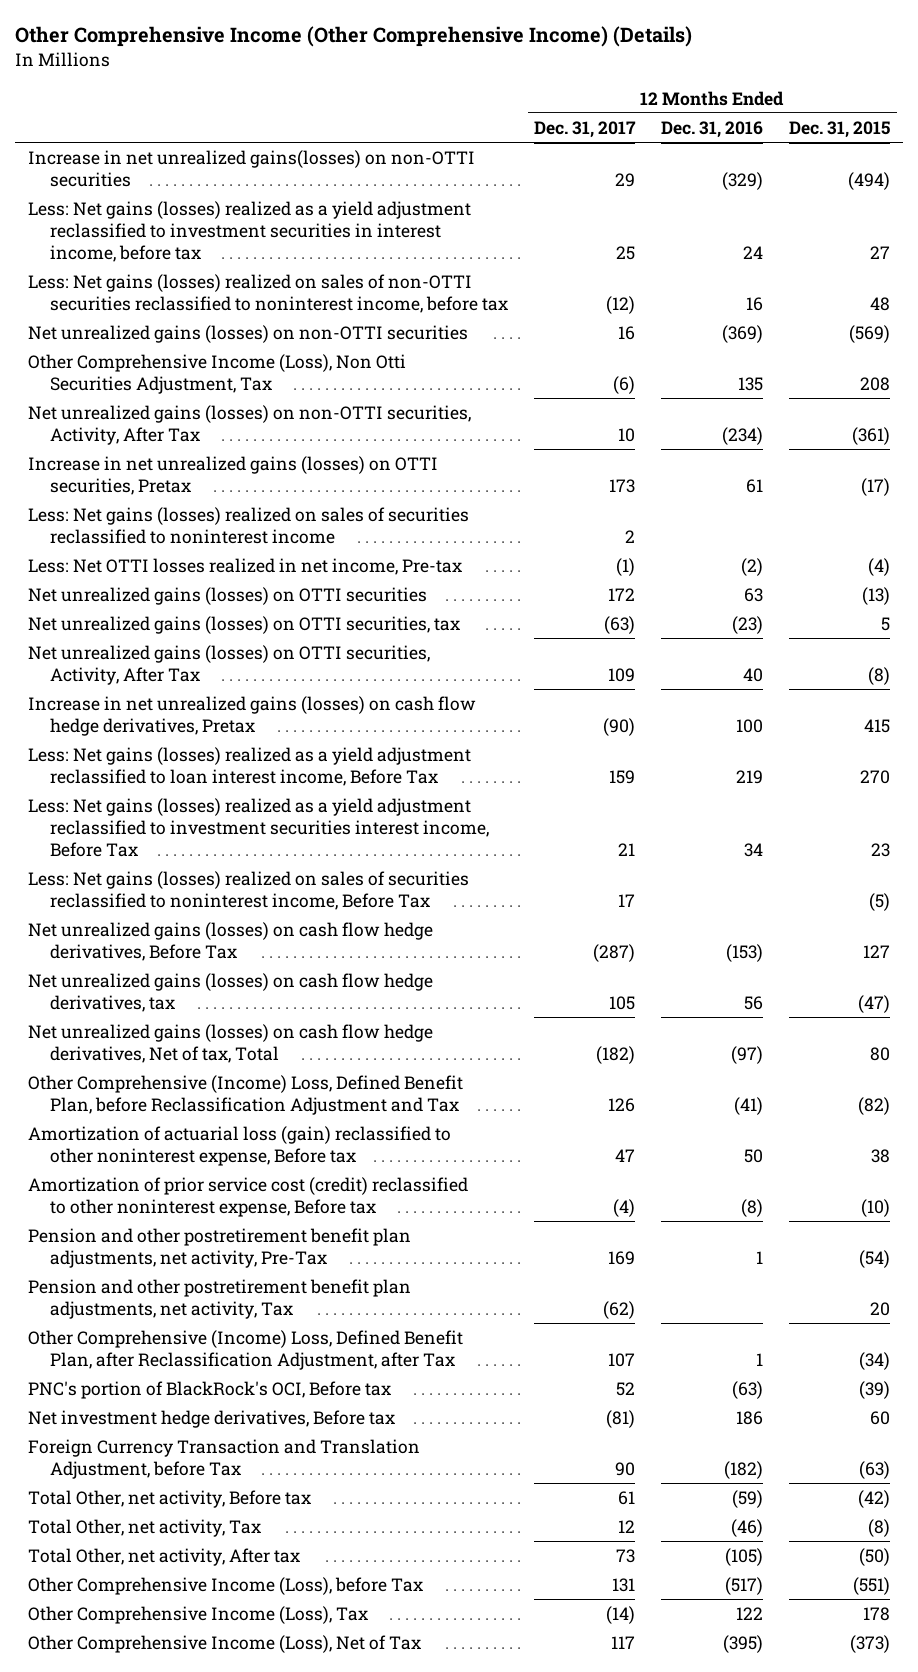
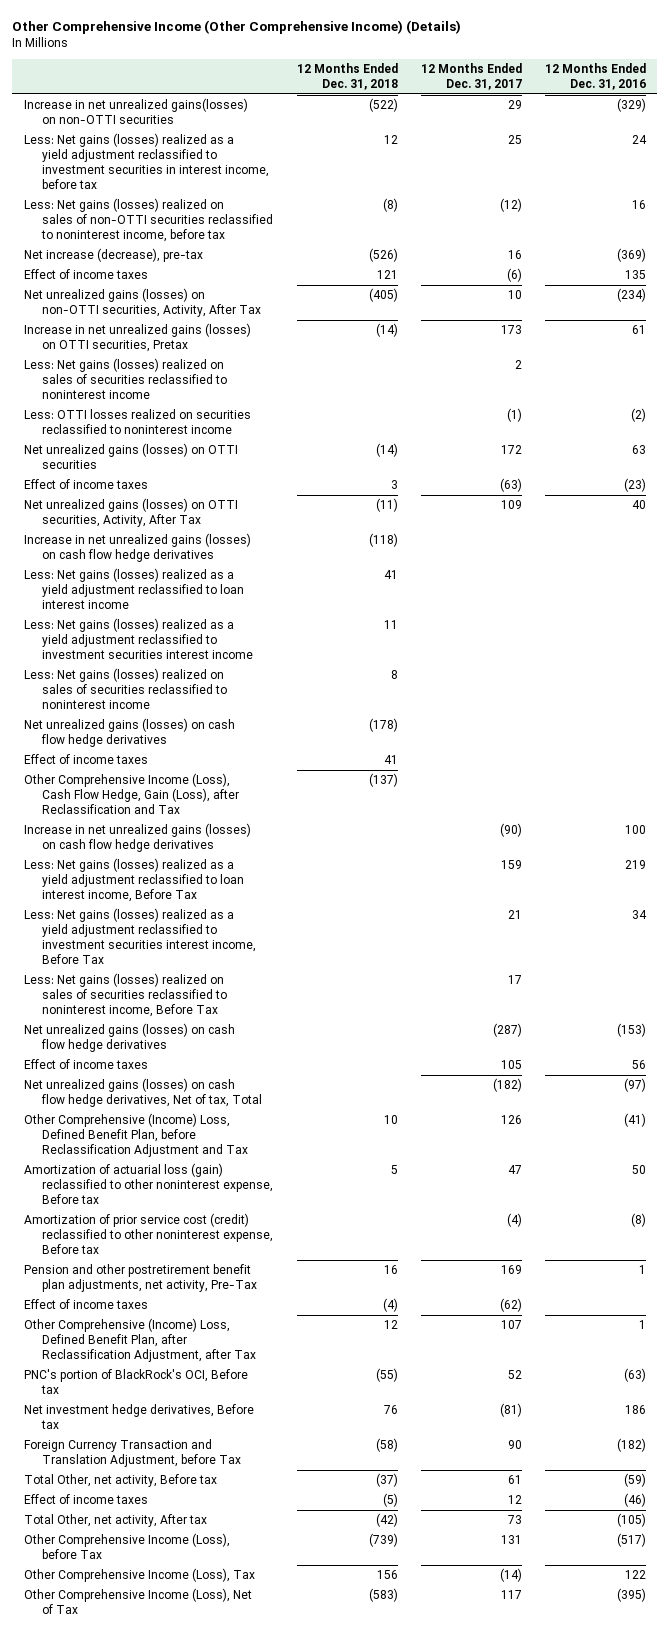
- | 12 Months Ended Dec. 31, 2017 | 12 Months Ended Dec. 31, 2016 | 12 Months Ended Dec. 31, 2015
+ | 12 Months Ended Dec. 31, 2018 | 12 Months Ended Dec. 31, 2017 | 12 Months Ended Dec. 31, 2016
- Net unrealized gains (losses) on non-OTTI securities | 16 | (369) | (569)
- Other Comprehensive Income (Loss), Non Otti Securities Adjustment, Tax | (6) | 135 | 208
+ Net increase (decrease), pre-tax | (526) | 16 | (369)
+ Effect of income taxes | 121 | (6) | 135
- Less: Net OTTI losses realized in net income, Pre-tax | (1) | (2) | (4)
+ Less: OTTI losses realized on securities reclassified to noninterest income | | (1) | (2)
- Net unrealized gains (losses) on OTTI securities, tax | (63) | (23) | 5
+ Effect of income taxes | 3 | (63) | (23)
- Increase in net unrealized gains (losses) on cash flow hedge derivatives, Pretax | (90) | 100 | 415
+ Increase in net unrealized gains (losses) on cash flow hedge derivatives | (118) | |
+ Less: Net gains (losses) realized as a yield adjustment reclassified to loan interest income | 41 | |
+ Less: Net gains (losses) realized as a yield adjustment reclassified to investment securities interest income | 11 | |
+ Less: Net gains (losses) realized on sales of securities reclassified to noninterest income | 8 | |
+ Net unrealized gains (losses) on cash flow hedge derivatives | (178) | |
+ Effect of income taxes | 41 | |
+ Other Comprehensive Income (Loss), Cash Flow Hedge, Gain (Loss), after Reclassification and Tax | (137) | |
+ Increase in net unrealized gains (losses) on cash flow hedge derivatives | | (90) | 100
- Net unrealized gains (losses) on cash flow hedge derivatives, Before Tax | (287) | (153) | 127
- Net unrealized gains (losses) on cash flow hedge derivatives, tax | 105 | 56 | (47)
+ Net unrealized gains (losses) on cash flow hedge derivatives | | (287) | (153)
+ Effect of income taxes | | 105 | 56
- Pension and other postretirement benefit plan adjustments, net activity, Tax | (62) | | 20
+ Effect of income taxes | (4) | (62) |
- Total Other, net activity, Tax | 12 | (46) | (8)
+ Effect of income taxes | (5) | 12 | (46)

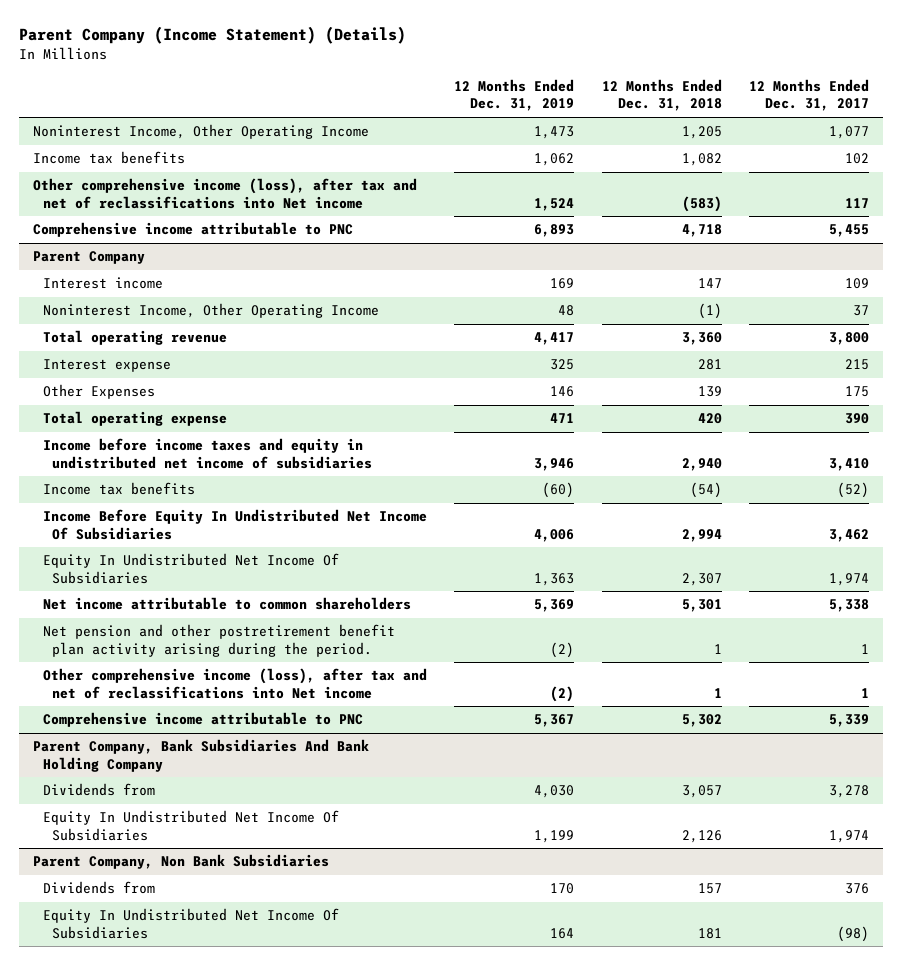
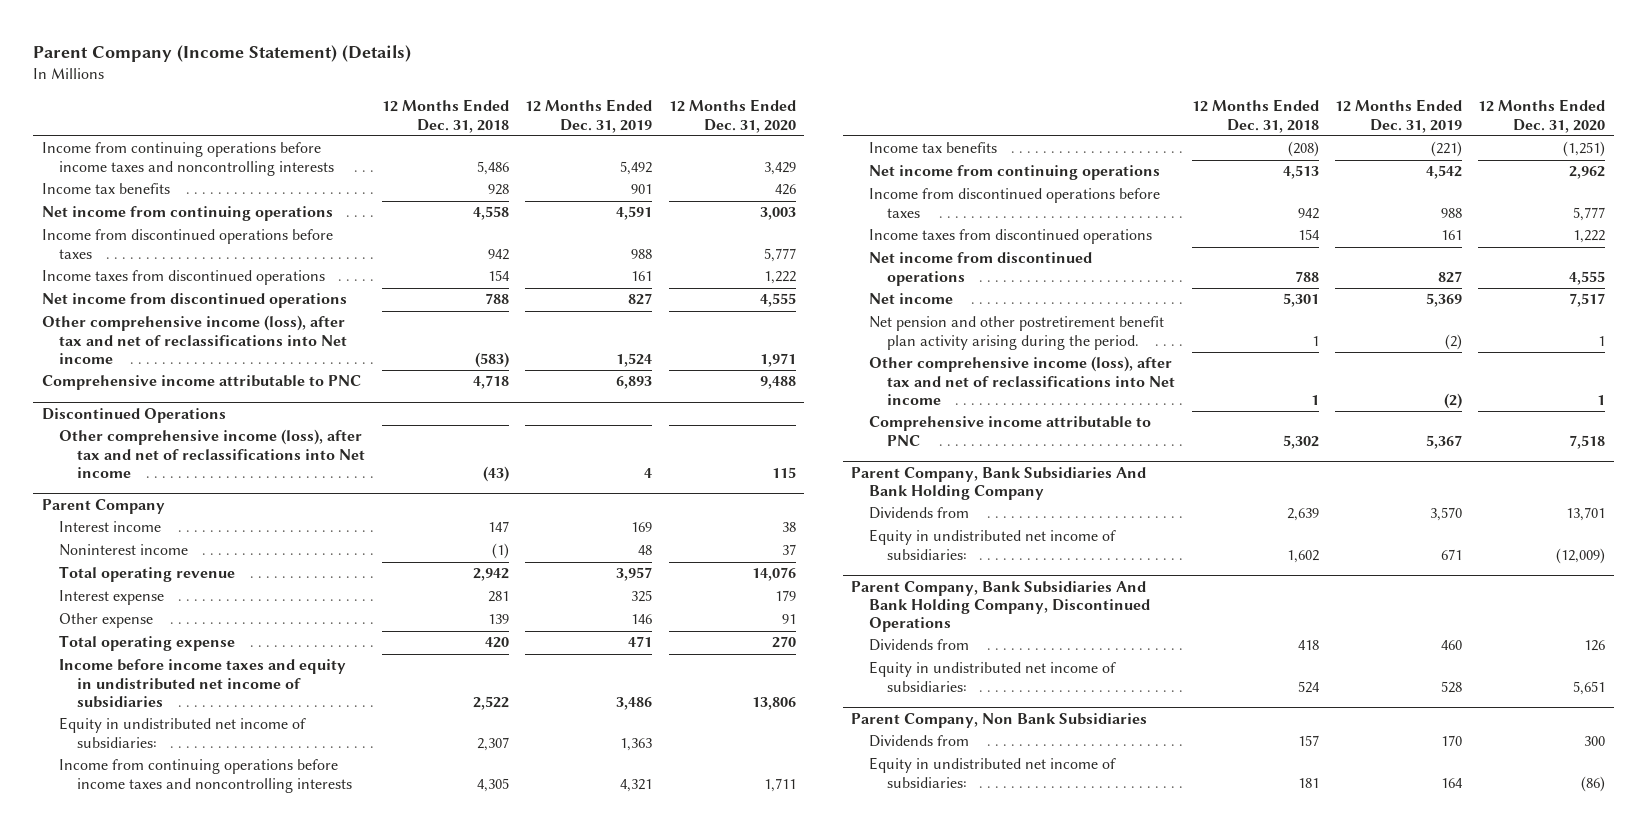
- | 12 Months Ended Dec. 31, 2019 | 12 Months Ended Dec. 31, 2018 | 12 Months Ended Dec. 31, 2017
+ | 12 Months Ended Dec. 31, 2018 | 12 Months Ended Dec. 31, 2019 | 12 Months Ended Dec. 31, 2020
- Noninterest Income, Other Operating Income | 1,473 | 1,205 | 1,077
- Income tax benefits | 1,062 | 1,082 | 102
+ Income from continuing operations before income taxes and noncontrolling interests | 5,486 | 5,492 | 3,429
+ Income tax benefits | 928 | 901 | 426
+ Net income from continuing operations | 4,558 | 4,591 | 3,003
+ Income from discontinued operations before taxes | 942 | 988 | 5,777
+ Income taxes from discontinued operations | 154 | 161 | 1,222
+ Net income from discontinued operations | 788 | 827 | 4,555
+ Discontinued Operations
+ Other comprehensive income (loss), after tax and net of reclassifications into Net income | (43) | 4 | 115
@ Parent Company
- Noninterest Income, Other Operating Income | 48 | (1) | 37
- Total operating revenue | 4,417 | 3,360 | 3,800
+ Noninterest income | (1) | 48 | 37
+ Total operating revenue | 2,942 | 3,957 | 14,076
- Other Expenses | 146 | 139 | 175
+ Other expense | 139 | 146 | 91
- Income before income taxes and equity in undistributed net income of subsidiaries | 3,946 | 2,940 | 3,410
- Income tax benefits | (60) | (54) | (52)
- Income Before Equity In Undistributed Net Income Of Subsidiaries | 4,006 | 2,994 | 3,462
- Equity In Undistributed Net Income Of Subsidiaries | 1,363 | 2,307 | 1,974
- Net income attributable to common shareholders | 5,369 | 5,301 | 5,338
+ Income before income taxes and equity in undistributed net income of subsidiaries | 2,522 | 3,486 | 13,806
+ Equity in undistributed net income of subsidiaries: | 2,307 | 1,363 |
+ Income from continuing operations before income taxes and noncontrolling interests | 4,305 | 4,321 | 1,711
+ Income tax benefits | (208) | (221) | (1,251)
+ Net income from continuing operations | 4,513 | 4,542 | 2,962
+ Income from discontinued operations before taxes | 942 | 988 | 5,777
+ Income taxes from discontinued operations | 154 | 161 | 1,222
+ Net income from discontinued operations | 788 | 827 | 4,555
+ Net income | 5,301 | 5,369 | 7,517
@ Parent Company, Bank Subsidiaries And Bank Holding Company
- Dividends from | 4,030 | 3,057 | 3,278
- Equity In Undistributed Net Income Of Subsidiaries | 1,199 | 2,126 | 1,974
+ Dividends from | 2,639 | 3,570 | 13,701
+ Equity in undistributed net income of subsidiaries: | 1,602 | 671 | (12,009)
+ Parent Company, Bank Subsidiaries And Bank Holding Company, Discontinued Operations
+ Dividends from | 418 | 460 | 126
+ Equity in undistributed net income of subsidiaries: | 524 | 528 | 5,651
@ Parent Company, Non Bank Subsidiaries
- Equity In Undistributed Net Income Of Subsidiaries | 164 | 181 | (98)
+ Equity in undistributed net income of subsidiaries: | 181 | 164 | (86)

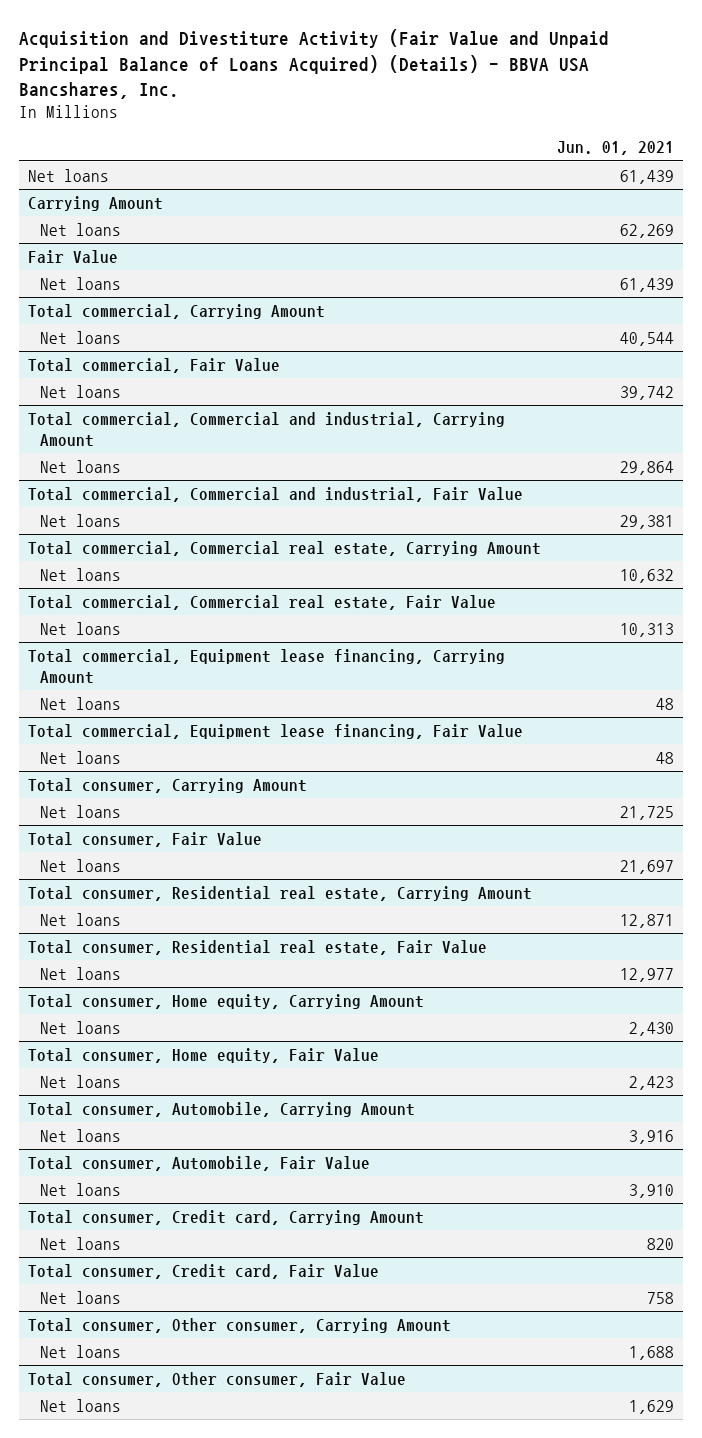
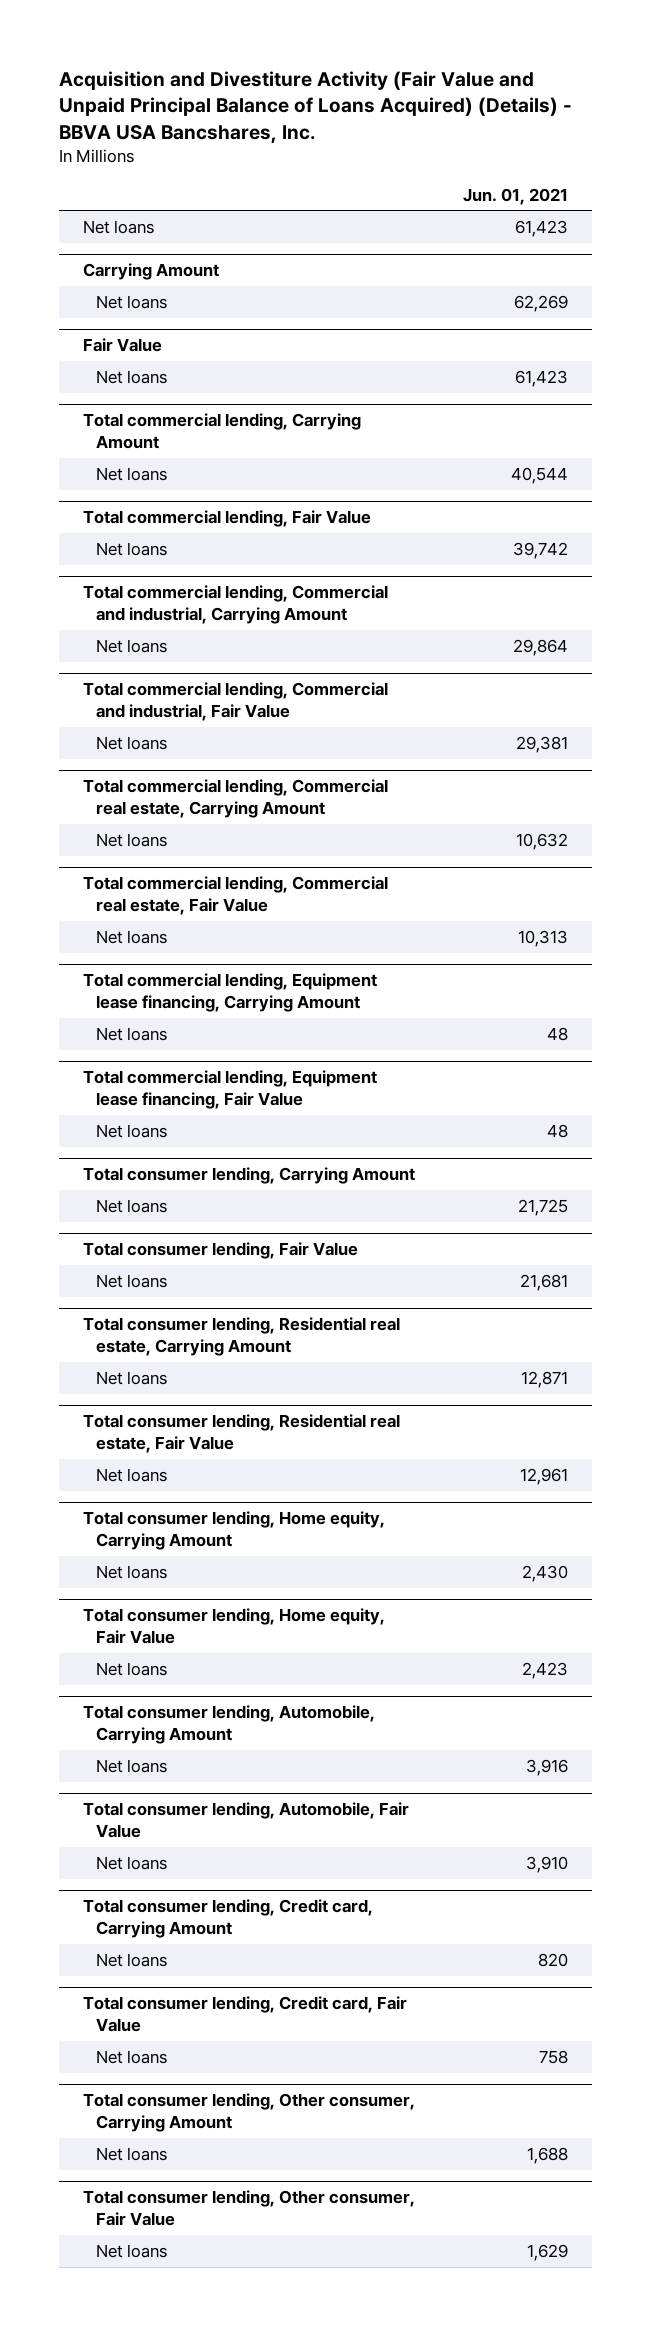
- Net loans | 61,439
+ Net loans | 61,423
@ Fair Value
- Net loans | 61,439
- Total commercial, Carrying Amount
@ Fair Value
+ Net loans | 61,423
+ Total commercial lending, Carrying Amount
- Total commercial, Fair Value
+ Total commercial lending, Fair Value
- Total commercial, Commercial and industrial, Carrying Amount
+ Total commercial lending, Commercial and industrial, Carrying Amount
- Total commercial, Commercial and industrial, Fair Value
+ Total commercial lending, Commercial and industrial, Fair Value
- Total commercial, Commercial real estate, Carrying Amount
+ Total commercial lending, Commercial real estate, Carrying Amount
- Total commercial, Commercial real estate, Fair Value
+ Total commercial lending, Commercial real estate, Fair Value
- Total commercial, Equipment lease financing, Carrying Amount
+ Total commercial lending, Equipment lease financing, Carrying Amount
- Total commercial, Equipment lease financing, Fair Value
+ Total commercial lending, Equipment lease financing, Fair Value
- Total consumer, Carrying Amount
+ Total consumer lending, Carrying Amount
- Total consumer, Fair Value
- Net loans | 21,697
- Total consumer, Residential real estate, Carrying Amount
+ Total consumer lending, Fair Value
+ Net loans | 21,681
+ Total consumer lending, Residential real estate, Carrying Amount
- Total consumer, Residential real estate, Fair Value
- Net loans | 12,977
- Total consumer, Home equity, Carrying Amount
+ Total consumer lending, Residential real estate, Fair Value
+ Net loans | 12,961
+ Total consumer lending, Home equity, Carrying Amount
- Total consumer, Home equity, Fair Value
+ Total consumer lending, Home equity, Fair Value
- Total consumer, Automobile, Carrying Amount
+ Total consumer lending, Automobile, Carrying Amount
- Total consumer, Automobile, Fair Value
+ Total consumer lending, Automobile, Fair Value
- Total consumer, Credit card, Carrying Amount
+ Total consumer lending, Credit card, Carrying Amount
- Total consumer, Credit card, Fair Value
+ Total consumer lending, Credit card, Fair Value
- Total consumer, Other consumer, Carrying Amount
+ Total consumer lending, Other consumer, Carrying Amount
- Total consumer, Other consumer, Fair Value
+ Total consumer lending, Other consumer, Fair Value

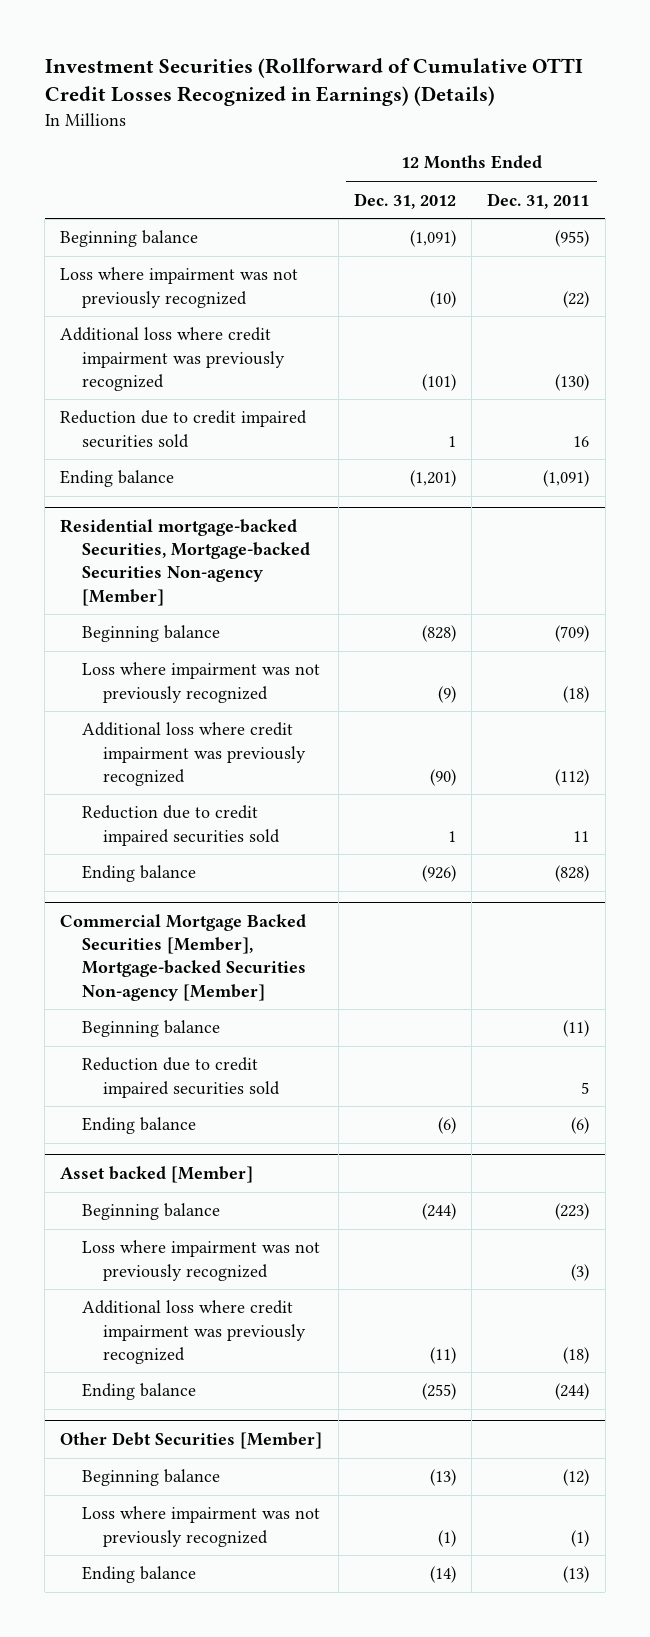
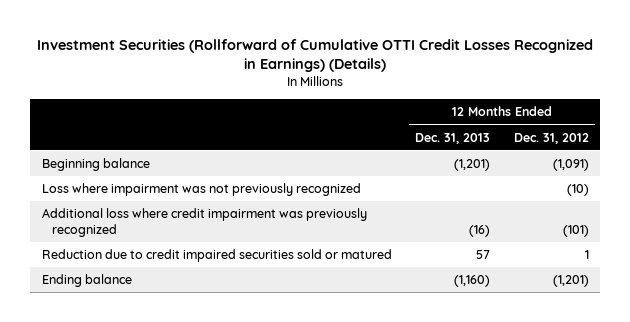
- | 12 Months Ended Dec. 31, 2012 | 12 Months Ended Dec. 31, 2011
+ | 12 Months Ended Dec. 31, 2013 | 12 Months Ended Dec. 31, 2012
- Reduction due to credit impaired securities sold | 1 | 16
+ Reduction due to credit impaired securities sold or matured | 57 | 1
- Residential mortgage-backed Securities, Mortgage-backed Securities Non-agency [Member]
- Beginning balance | (828) | (709)
- Loss where impairment was not previously recognized | (9) | (18)
- Additional loss where credit impairment was previously recognized | (90) | (112)
- Reduction due to credit impaired securities sold | 1 | 11
- Ending balance | (926) | (828)
- Commercial Mortgage Backed Securities [Member], Mortgage-backed Securities Non-agency [Member]
- Beginning balance | | (11)
- Reduction due to credit impaired securities sold | | 5
- Ending balance | (6) | (6)
- Asset backed [Member]
- Beginning balance | (244) | (223)
- Loss where impairment was not previously recognized | | (3)
- Additional loss where credit impairment was previously recognized | (11) | (18)
- Ending balance | (255) | (244)
- Other Debt Securities [Member]
- Beginning balance | (13) | (12)
- Loss where impairment was not previously recognized | (1) | (1)
- Ending balance | (14) | (13)

